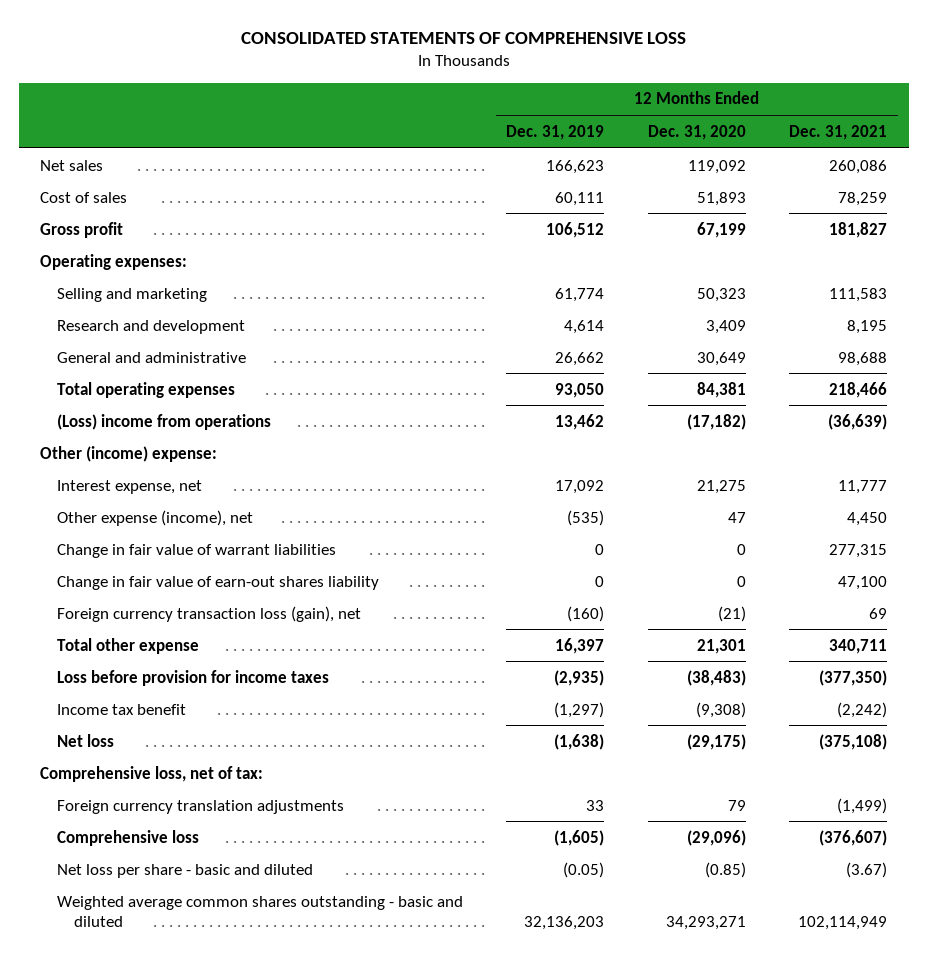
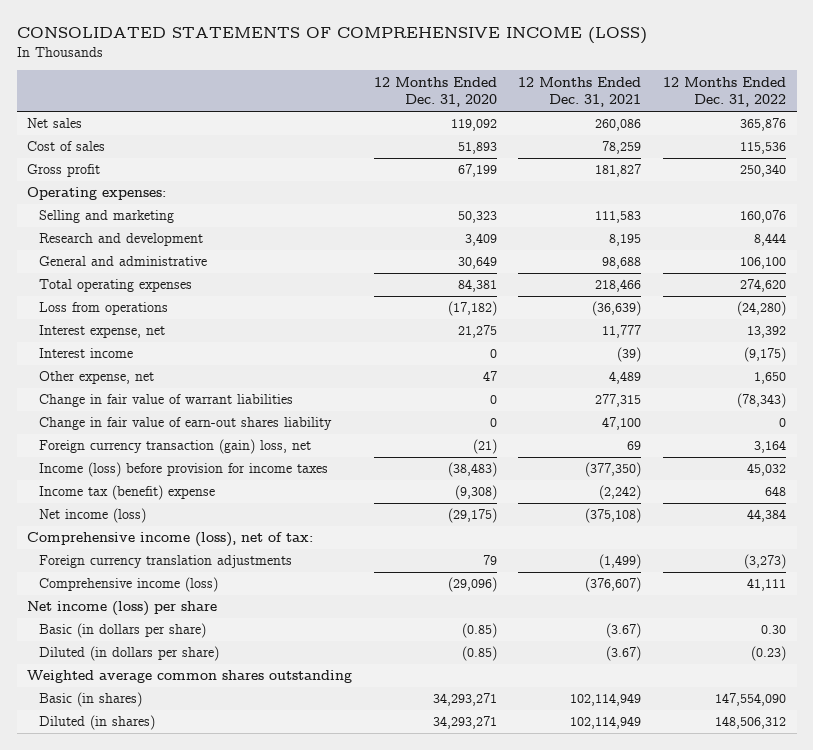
- CONSOLIDATED STATEMENTS OF COMPREHENSIVE LOSS
+ CONSOLIDATED STATEMENTS OF COMPREHENSIVE INCOME (LOSS)
- | 12 Months Ended Dec. 31, 2019 | 12 Months Ended Dec. 31, 2020 | 12 Months Ended Dec. 31, 2021
+ | 12 Months Ended Dec. 31, 2020 | 12 Months Ended Dec. 31, 2021 | 12 Months Ended Dec. 31, 2022
- (Loss) income from operations | 13,462 | (17,182) | (36,639)
- Other (income) expense:
+ Loss from operations | (17,182) | (36,639) | (24,280)
- Other expense (income), net | (535) | 47 | 4,450
+ Interest income | 0 | (39) | (9,175)
+ Other expense, net | 47 | 4,489 | 1,650
- Foreign currency transaction loss (gain), net | (160) | (21) | 69
- Total other expense | 16,397 | 21,301 | 340,711
- Loss before provision for income taxes | (2,935) | (38,483) | (377,350)
- Income tax benefit | (1,297) | (9,308) | (2,242)
- Net loss | (1,638) | (29,175) | (375,108)
- Comprehensive loss, net of tax:
+ Foreign currency transaction (gain) loss, net | (21) | 69 | 3,164
+ Income (loss) before provision for income taxes | (38,483) | (377,350) | 45,032
+ Income tax (benefit) expense | (9,308) | (2,242) | 648
+ Net income (loss) | (29,175) | (375,108) | 44,384
+ Comprehensive income (loss), net of tax:
- Comprehensive loss | (1,605) | (29,096) | (376,607)
- Net loss per share - basic and diluted | (0.05) | (0.85) | (3.67)
- Weighted average common shares outstanding - basic and diluted | 32,136,203 | 34,293,271 | 102,114,949
+ Comprehensive income (loss) | (29,096) | (376,607) | 41,111
+ Net income (loss) per share
+ Basic (in dollars per share) | (0.85) | (3.67) | 0.30
+ Diluted (in dollars per share) | (0.85) | (3.67) | (0.23)
+ Weighted average common shares outstanding
+ Basic (in shares) | 34,293,271 | 102,114,949 | 147,554,090
+ Diluted (in shares) | 34,293,271 | 102,114,949 | 148,506,312

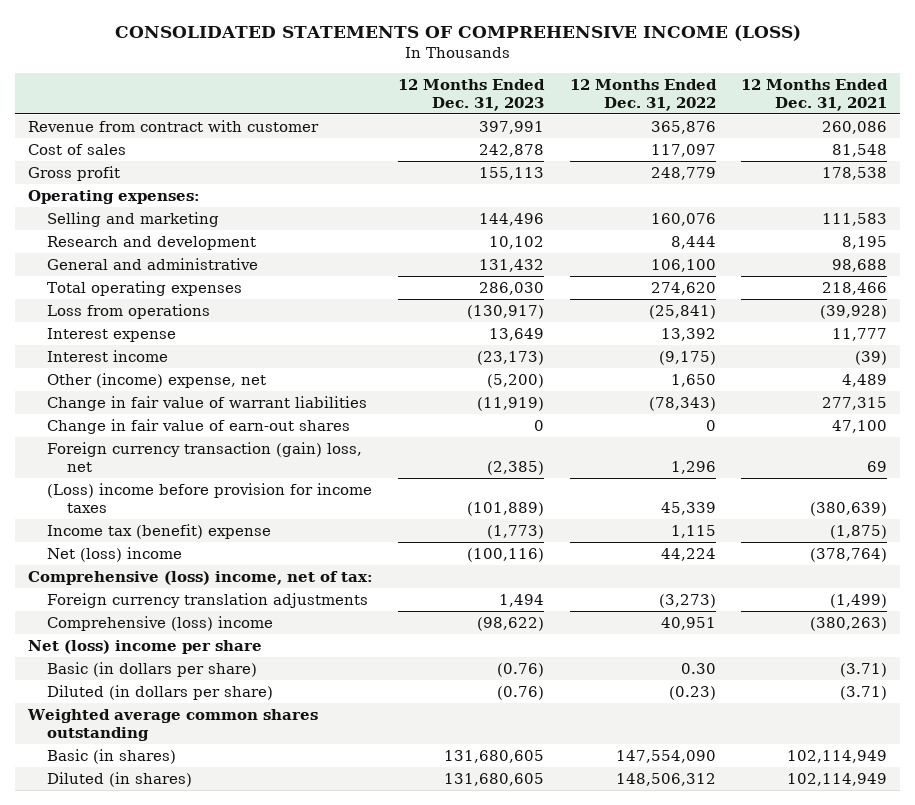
- | 12 Months Ended Dec. 31, 2020 | 12 Months Ended Dec. 31, 2021 | 12 Months Ended Dec. 31, 2022
+ | 12 Months Ended Dec. 31, 2023 | 12 Months Ended Dec. 31, 2022 | 12 Months Ended Dec. 31, 2021
- Net sales | 119,092 | 260,086 | 365,876
- Cost of sales | 51,893 | 78,259 | 115,536
- Gross profit | 67,199 | 181,827 | 250,340
+ Revenue from contract with customer | 397,991 | 365,876 | 260,086
+ Cost of sales | 242,878 | 117,097 | 81,548
+ Gross profit | 155,113 | 248,779 | 178,538
- Loss from operations | (17,182) | (36,639) | (24,280)
- Interest expense, net | 21,275 | 11,777 | 13,392
+ Loss from operations | (130,917) | (25,841) | (39,928)
+ Interest expense | 13,649 | 13,392 | 11,777
- Other expense, net | 47 | 4,489 | 1,650
+ Other (income) expense, net | (5,200) | 1,650 | 4,489
- Change in fair value of earn-out shares liability | 0 | 47,100 | 0
- Foreign currency transaction (gain) loss, net | (21) | 69 | 3,164
- Income (loss) before provision for income taxes | (38,483) | (377,350) | 45,032
- Income tax (benefit) expense | (9,308) | (2,242) | 648
- Net income (loss) | (29,175) | (375,108) | 44,384
- Comprehensive income (loss), net of tax:
+ Change in fair value of earn-out shares | 0 | 0 | 47,100
+ Foreign currency transaction (gain) loss, net | (2,385) | 1,296 | 69
+ (Loss) income before provision for income taxes | (101,889) | 45,339 | (380,639)
+ Income tax (benefit) expense | (1,773) | 1,115 | (1,875)
+ Net (loss) income | (100,116) | 44,224 | (378,764)
+ Comprehensive (loss) income, net of tax:
- Comprehensive income (loss) | (29,096) | (376,607) | 41,111
- Net income (loss) per share
- Basic (in dollars per share) | (0.85) | (3.67) | 0.30
- Diluted (in dollars per share) | (0.85) | (3.67) | (0.23)
+ Comprehensive (loss) income | (98,622) | 40,951 | (380,263)
+ Net (loss) income per share
+ Basic (in dollars per share) | (0.76) | 0.30 | (3.71)
+ Diluted (in dollars per share) | (0.76) | (0.23) | (3.71)

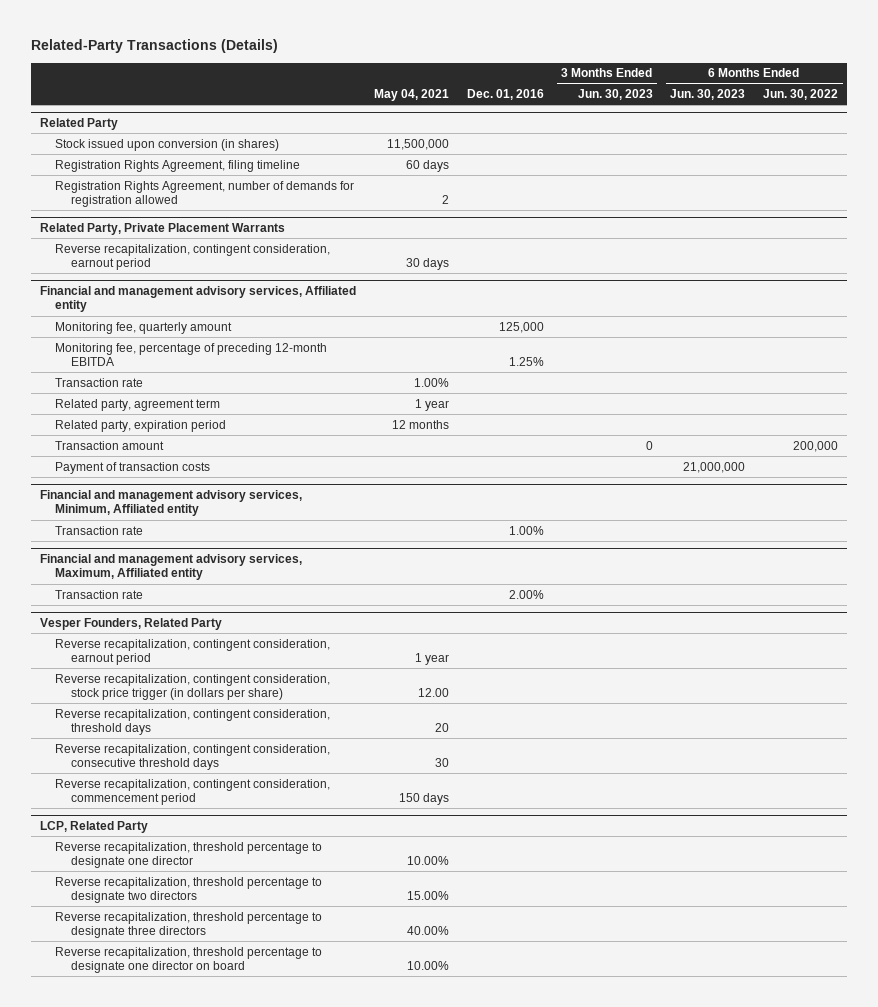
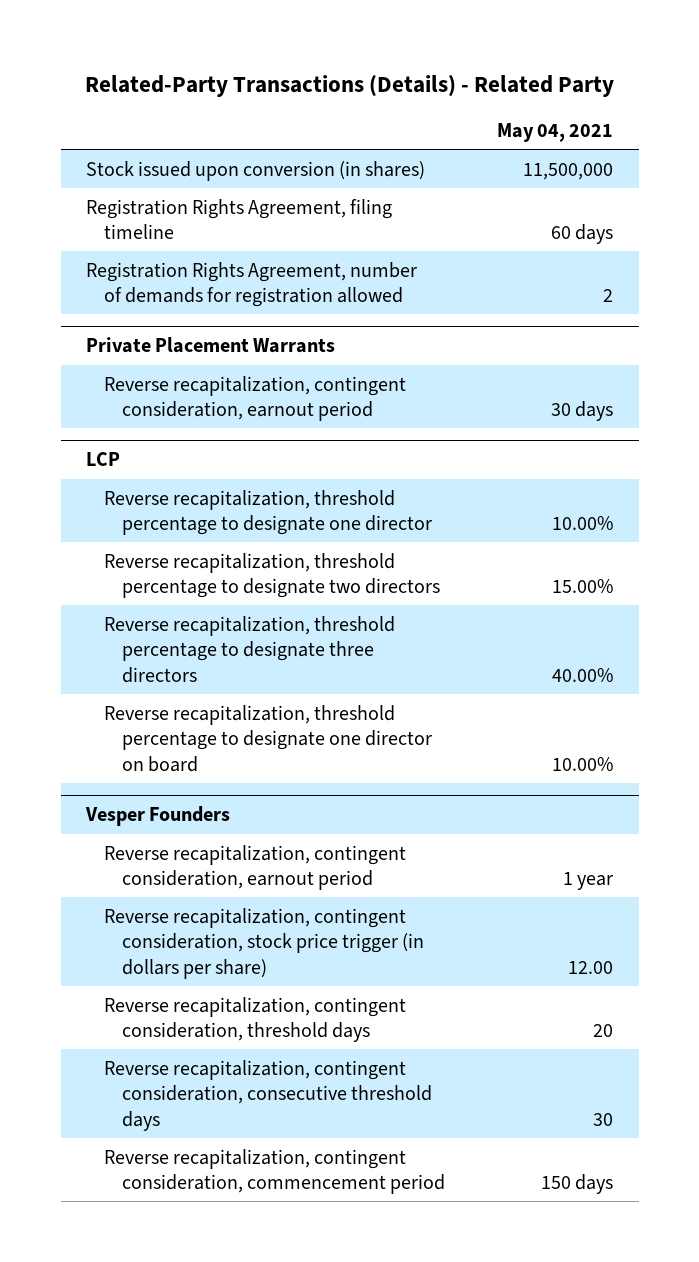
- Related-Party Transactions (Details)
+ Related-Party Transactions (Details) - Related Party
- | May 04, 2021 | Dec. 01, 2016 | 3 Months Ended Jun. 30, 2023 | 6 Months Ended Jun. 30, 2023 | 6 Months Ended Jun. 30, 2022
+ | May 04, 2021
- Related Party
- Related Party, Private Placement Warrants
+ Private Placement Warrants
- Financial and management advisory services, Affiliated entity
- Monitoring fee, quarterly amount | | 125,000 | | |
- Monitoring fee, percentage of preceding 12-month EBITDA | | 1.25% | | |
- Transaction rate | 1.00% | | | |
- Related party, agreement term | 1 year | | | |
- Related party, expiration period | 12 months | | | |
- Transaction amount | | | 0 | | 200,000
- Payment of transaction costs | | | | 21,000,000 |
- Financial and management advisory services, Minimum, Affiliated entity
- Transaction rate | | 1.00% | | |
- Financial and management advisory services, Maximum, Affiliated entity
- Transaction rate | | 2.00% | | |
- Vesper Founders, Related Party
+ LCP
+ Reverse recapitalization, threshold percentage to designate one director | 10.00%
+ Reverse recapitalization, threshold percentage to designate two directors | 15.00%
+ Reverse recapitalization, threshold percentage to designate three directors | 40.00%
+ Reverse recapitalization, threshold percentage to designate one director on board | 10.00%
+ Vesper Founders
- LCP, Related Party
- Reverse recapitalization, threshold percentage to designate one director | 10.00% | | | |
- Reverse recapitalization, threshold percentage to designate two directors | 15.00% | | | |
- Reverse recapitalization, threshold percentage to designate three directors | 40.00% | | | |
- Reverse recapitalization, threshold percentage to designate one director on board | 10.00% | | | |

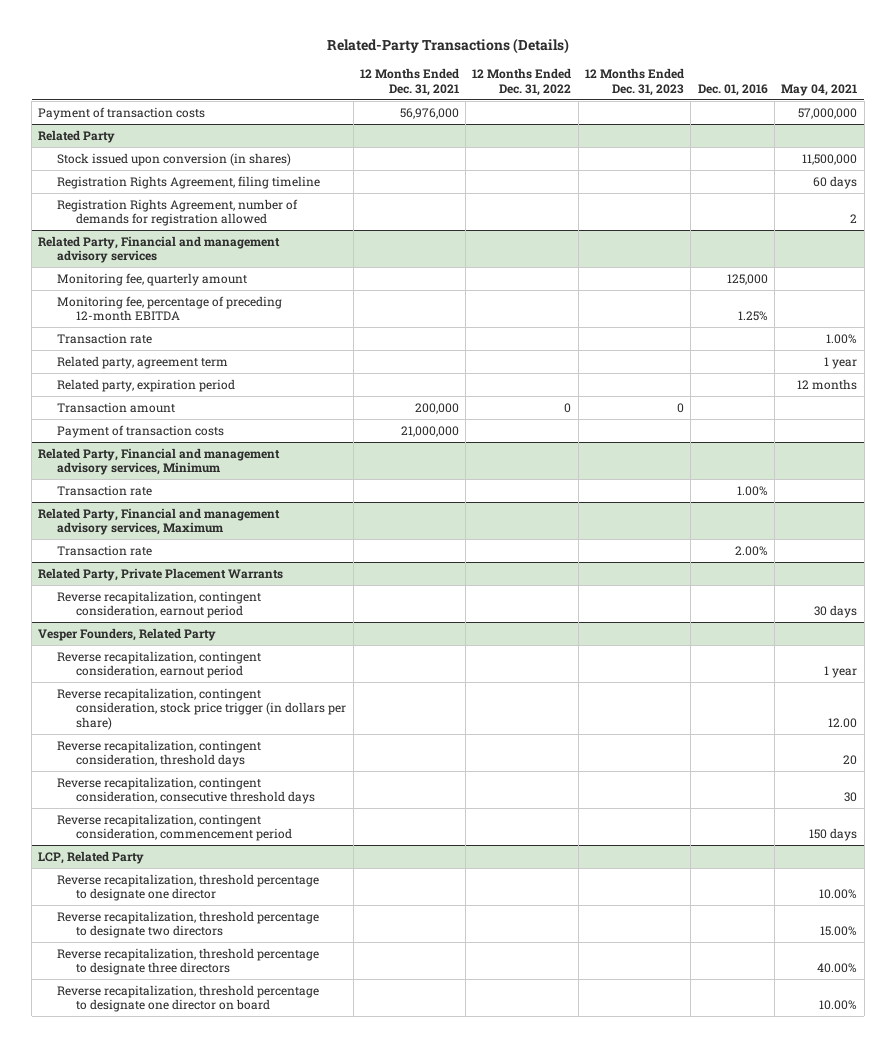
- Related-Party Transactions (Details) - Related Party
+ Related-Party Transactions (Details)
- | May 04, 2021
+ | 12 Months Ended Dec. 31, 2021 | 12 Months Ended Dec. 31, 2022 | 12 Months Ended Dec. 31, 2023 | Dec. 01, 2016 | May 04, 2021
+ Payment of transaction costs | 56,976,000 | | | | 57,000,000
+ Related Party
- Private Placement Warrants
+ Related Party, Financial and management advisory services
+ Monitoring fee, quarterly amount | | | | 125,000 |
+ Monitoring fee, percentage of preceding 12-month EBITDA | | | | 1.25% |
+ Transaction rate | | | | | 1.00%
+ Related party, agreement term | | | | | 1 year
+ Related party, expiration period | | | | | 12 months
+ Transaction amount | 200,000 | 0 | 0 | |
+ Payment of transaction costs | 21,000,000 | | | |
+ Related Party, Financial and management advisory services, Minimum
+ Transaction rate | | | | 1.00% |
+ Related Party, Financial and management advisory services, Maximum
+ Transaction rate | | | | 2.00% |
+ Related Party, Private Placement Warrants
- LCP
- Reverse recapitalization, threshold percentage to designate one director | 10.00%
- Reverse recapitalization, threshold percentage to designate two directors | 15.00%
- Reverse recapitalization, threshold percentage to designate three directors | 40.00%
- Reverse recapitalization, threshold percentage to designate one director on board | 10.00%
- Vesper Founders
+ Vesper Founders, Related Party
+ LCP, Related Party
+ Reverse recapitalization, threshold percentage to designate one director | | | | | 10.00%
+ Reverse recapitalization, threshold percentage to designate two directors | | | | | 15.00%
+ Reverse recapitalization, threshold percentage to designate three directors | | | | | 40.00%
+ Reverse recapitalization, threshold percentage to designate one director on board | | | | | 10.00%

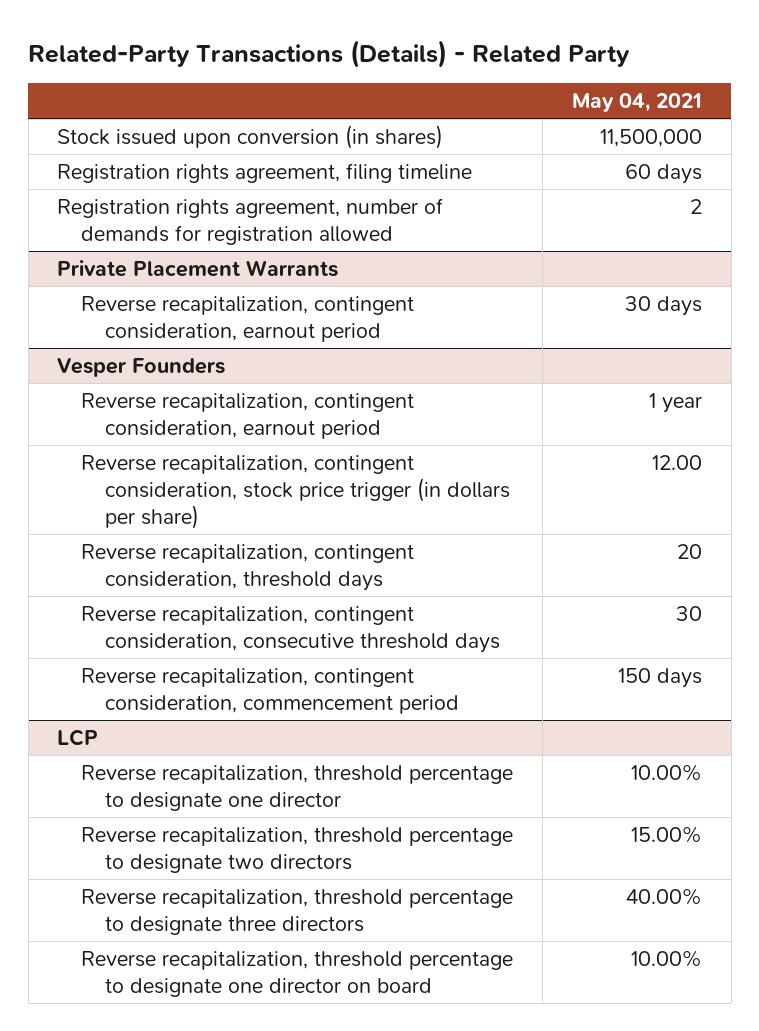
- Related-Party Transactions (Details)
+ Related-Party Transactions (Details) - Related Party
- | 12 Months Ended Dec. 31, 2021 | 12 Months Ended Dec. 31, 2022 | 12 Months Ended Dec. 31, 2023 | Dec. 01, 2016 | May 04, 2021
+ | May 04, 2021
- Payment of transaction costs | 56,976,000 | | | | 57,000,000
- Related Party
- Registration Rights Agreement, filing timeline | | | | | 60 days
- Registration Rights Agreement, number of demands for registration allowed | | | | | 2
- Related Party, Financial and management advisory services
- Monitoring fee, quarterly amount | | | | 125,000 |
- Monitoring fee, percentage of preceding 12-month EBITDA | | | | 1.25% |
- Transaction rate | | | | | 1.00%
- Related party, agreement term | | | | | 1 year
- Related party, expiration period | | | | | 12 months
- Transaction amount | 200,000 | 0 | 0 | |
- Payment of transaction costs | 21,000,000 | | | |
- Related Party, Financial and management advisory services, Minimum
- Transaction rate | | | | 1.00% |
- Related Party, Financial and management advisory services, Maximum
- Transaction rate | | | | 2.00% |
- Related Party, Private Placement Warrants
+ Registration rights agreement, filing timeline | 60 days
+ Registration rights agreement, number of demands for registration allowed | 2
+ Private Placement Warrants
- Vesper Founders, Related Party
+ Vesper Founders
- LCP, Related Party
+ LCP

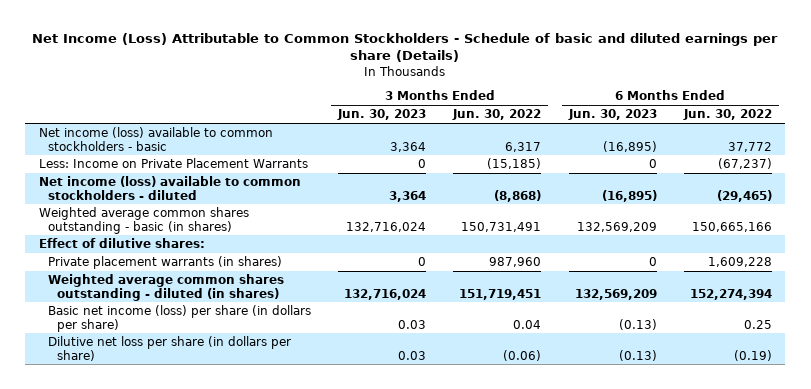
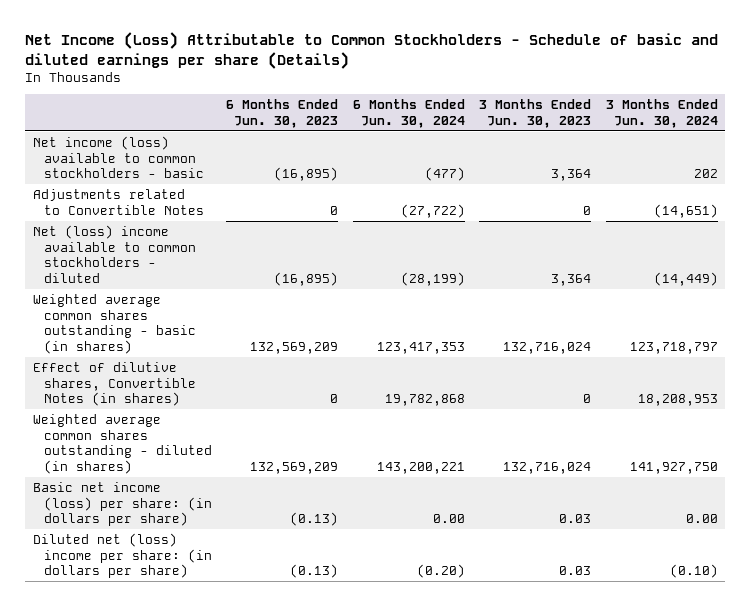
- | 3 Months Ended Jun. 30, 2023 | 3 Months Ended Jun. 30, 2022 | 6 Months Ended Jun. 30, 2023 | 6 Months Ended Jun. 30, 2022
+ | 6 Months Ended Jun. 30, 2023 | 6 Months Ended Jun. 30, 2024 | 3 Months Ended Jun. 30, 2023 | 3 Months Ended Jun. 30, 2024
- Less: Income on Private Placement Warrants | 0 | (15,185) | 0 | (67,237)
- Net income (loss) available to common stockholders - diluted | 3,364 | (8,868) | (16,895) | (29,465)
+ Adjustments related to Convertible Notes | 0 | (27,722) | 0 | (14,651)
+ Net (loss) income available to common stockholders - diluted | (16,895) | (28,199) | 3,364 | (14,449)
- Effect of dilutive shares:
- Private placement warrants (in shares) | 0 | 987,960 | 0 | 1,609,228
+ Effect of dilutive shares, Convertible Notes (in shares) | 0 | 19,782,868 | 0 | 18,208,953
- Basic net income (loss) per share (in dollars per share) | 0.03 | 0.04 | (0.13) | 0.25
- Dilutive net loss per share (in dollars per share) | 0.03 | (0.06) | (0.13) | (0.19)
+ Basic net income (loss) per share: (in dollars per share) | (0.13) | 0.00 | 0.03 | 0.00
+ Diluted net (loss) income per share: (in dollars per share) | (0.13) | (0.20) | 0.03 | (0.10)

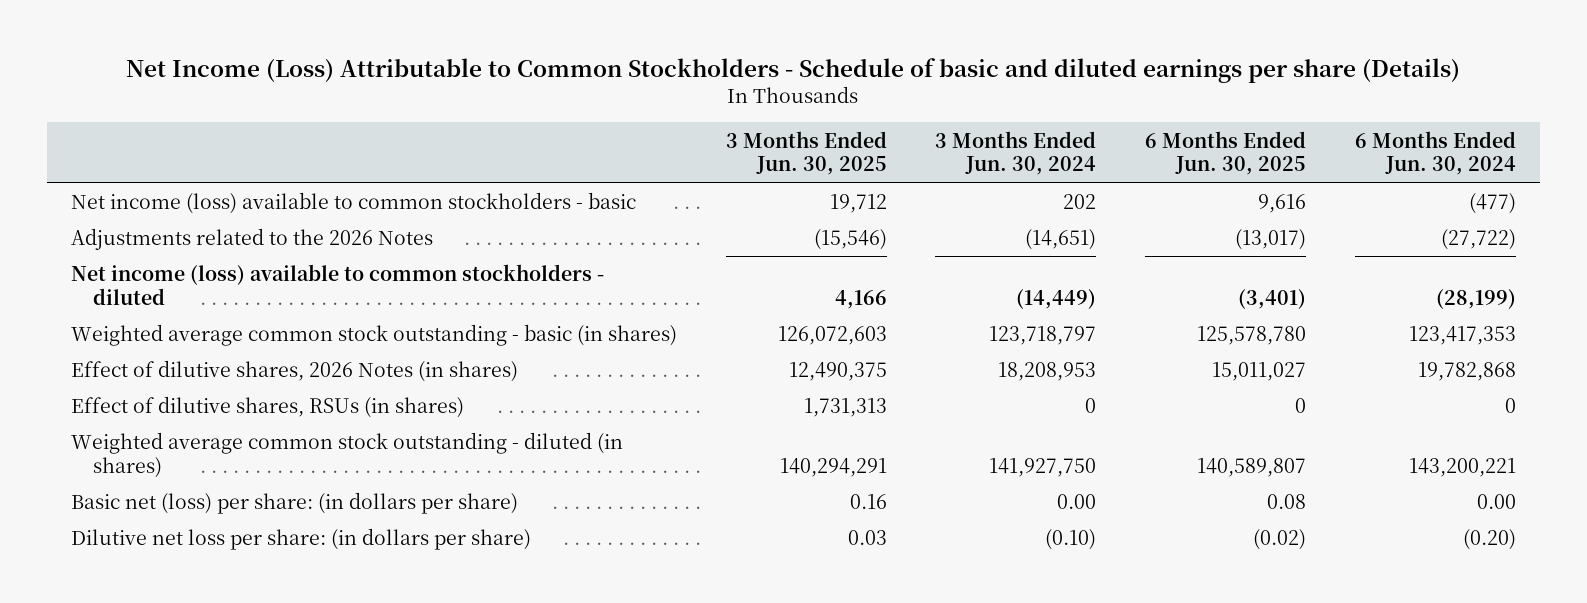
- | 6 Months Ended Jun. 30, 2023 | 6 Months Ended Jun. 30, 2024 | 3 Months Ended Jun. 30, 2023 | 3 Months Ended Jun. 30, 2024
+ | 3 Months Ended Jun. 30, 2025 | 3 Months Ended Jun. 30, 2024 | 6 Months Ended Jun. 30, 2025 | 6 Months Ended Jun. 30, 2024
- Adjustments related to Convertible Notes | 0 | (27,722) | 0 | (14,651)
- Net (loss) income available to common stockholders - diluted | (16,895) | (28,199) | 3,364 | (14,449)
- Weighted average common shares outstanding - basic (in shares) | 132,569,209 | 123,417,353 | 132,716,024 | 123,718,797
- Effect of dilutive shares, Convertible Notes (in shares) | 0 | 19,782,868 | 0 | 18,208,953
- Weighted average common shares outstanding - diluted (in shares) | 132,569,209 | 143,200,221 | 132,716,024 | 141,927,750
- Basic net income (loss) per share: (in dollars per share) | (0.13) | 0.00 | 0.03 | 0.00
- Diluted net (loss) income per share: (in dollars per share) | (0.13) | (0.20) | 0.03 | (0.10)
+ Adjustments related to the 2026 Notes | (15,546) | (14,651) | (13,017) | (27,722)
+ Net income (loss) available to common stockholders - diluted | 4,166 | (14,449) | (3,401) | (28,199)
+ Weighted average common stock outstanding - basic (in shares) | 126,072,603 | 123,718,797 | 125,578,780 | 123,417,353
+ Effect of dilutive shares, 2026 Notes (in shares) | 12,490,375 | 18,208,953 | 15,011,027 | 19,782,868
+ Effect of dilutive shares, RSUs (in shares) | 1,731,313 | 0 | 0 | 0
+ Weighted average common stock outstanding - diluted (in shares) | 140,294,291 | 141,927,750 | 140,589,807 | 143,200,221
+ Basic net (loss) per share: (in dollars per share) | 0.16 | 0.00 | 0.08 | 0.00
+ Dilutive net loss per share: (in dollars per share) | 0.03 | (0.10) | (0.02) | (0.20)

